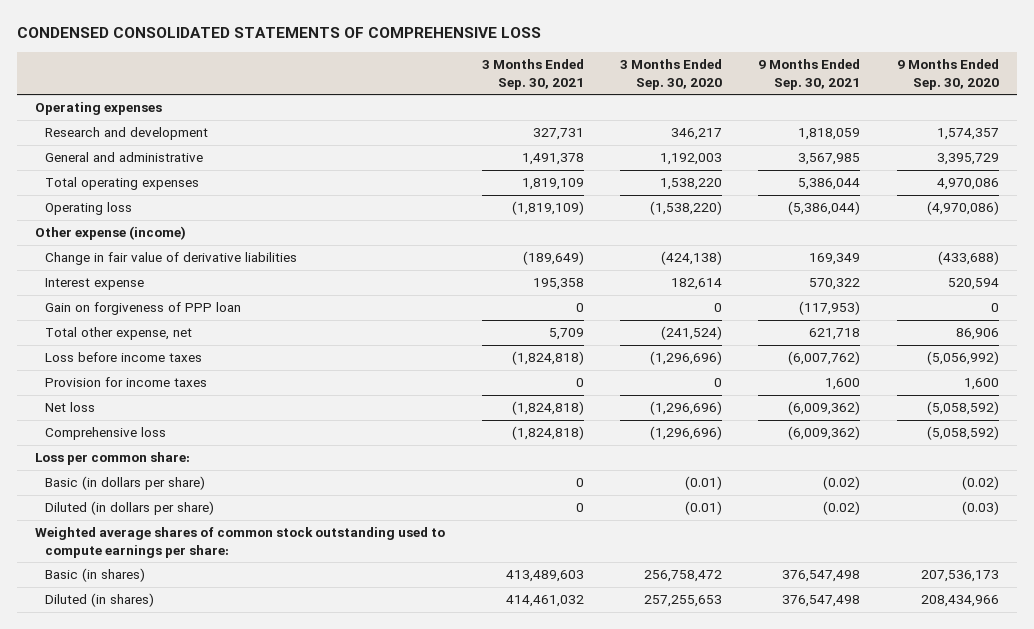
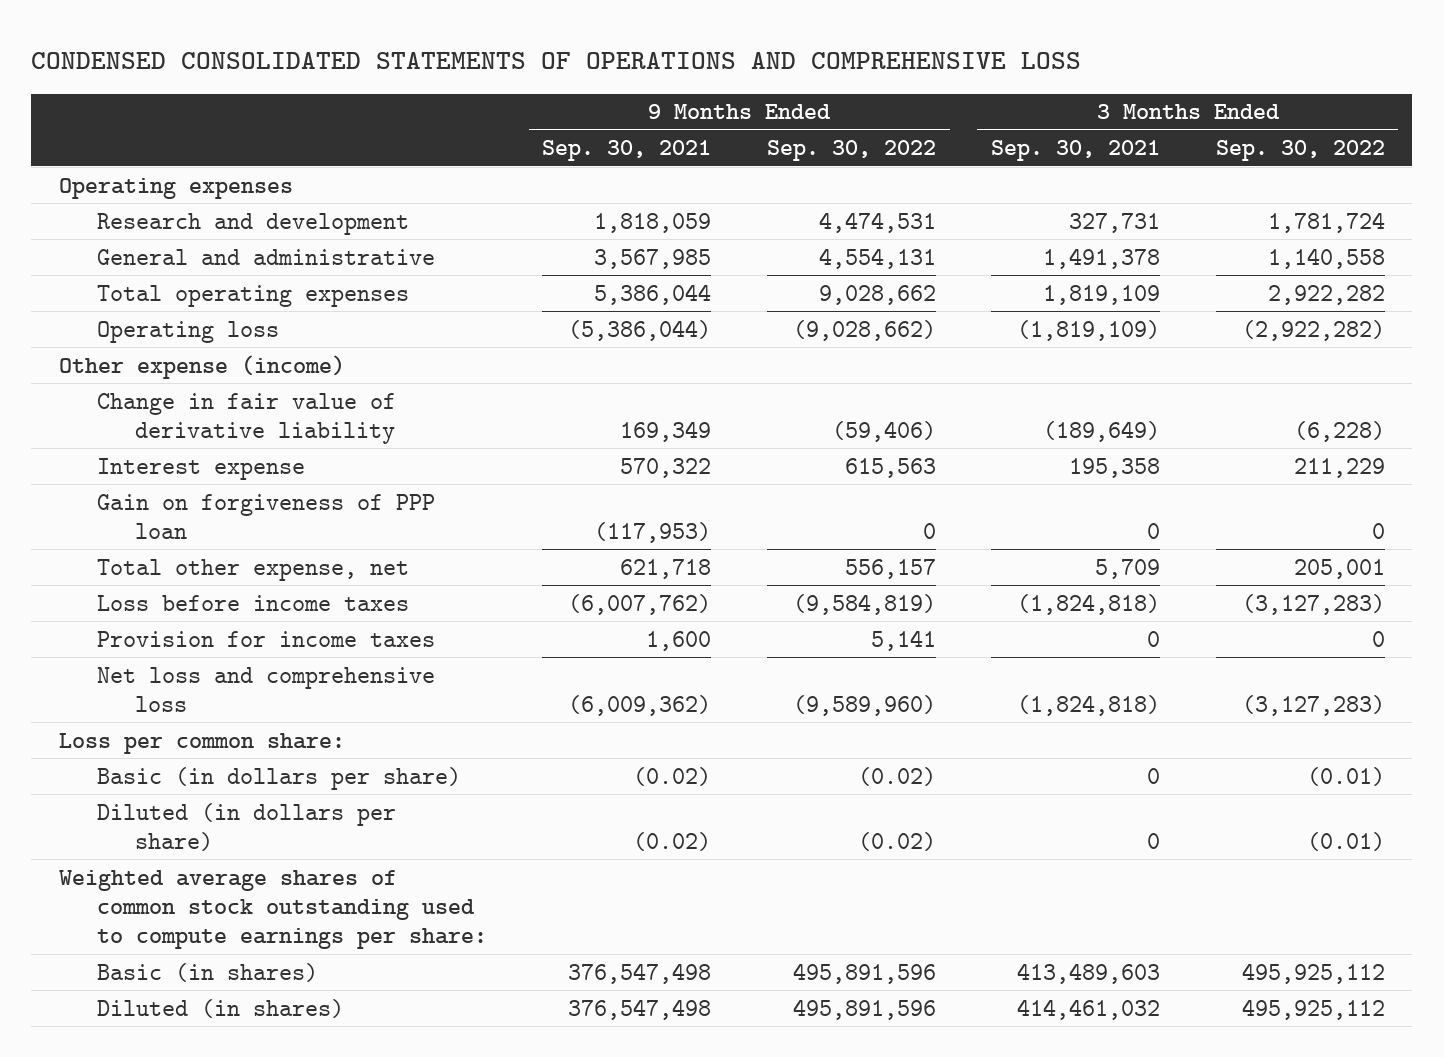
- CONDENSED CONSOLIDATED STATEMENTS OF COMPREHENSIVE LOSS
+ CONDENSED CONSOLIDATED STATEMENTS OF OPERATIONS AND COMPREHENSIVE LOSS
- | 3 Months Ended Sep. 30, 2021 | 3 Months Ended Sep. 30, 2020 | 9 Months Ended Sep. 30, 2021 | 9 Months Ended Sep. 30, 2020
+ | 9 Months Ended Sep. 30, 2021 | 9 Months Ended Sep. 30, 2022 | 3 Months Ended Sep. 30, 2021 | 3 Months Ended Sep. 30, 2022
- Change in fair value of derivative liabilities | (189,649) | (424,138) | 169,349 | (433,688)
+ Change in fair value of derivative liability | 169,349 | (59,406) | (189,649) | (6,228)
- Net loss | (1,824,818) | (1,296,696) | (6,009,362) | (5,058,592)
- Comprehensive loss | (1,824,818) | (1,296,696) | (6,009,362) | (5,058,592)
+ Net loss and comprehensive loss | (6,009,362) | (9,589,960) | (1,824,818) | (3,127,283)

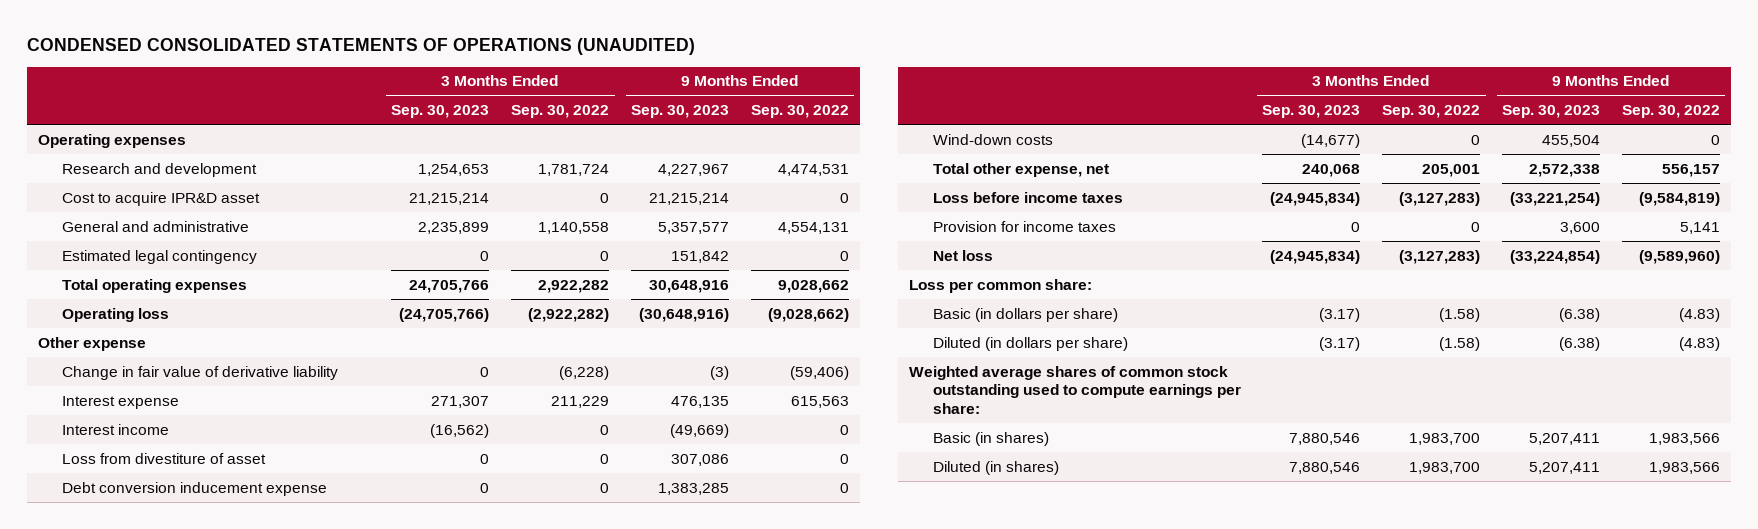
- CONDENSED CONSOLIDATED STATEMENTS OF OPERATIONS AND COMPREHENSIVE LOSS
+ CONDENSED CONSOLIDATED STATEMENTS OF OPERATIONS (UNAUDITED)
- | 9 Months Ended Sep. 30, 2021 | 9 Months Ended Sep. 30, 2022 | 3 Months Ended Sep. 30, 2021 | 3 Months Ended Sep. 30, 2022
+ | 3 Months Ended Sep. 30, 2023 | 3 Months Ended Sep. 30, 2022 | 9 Months Ended Sep. 30, 2023 | 9 Months Ended Sep. 30, 2022
+ Cost to acquire IPR&D asset | 21,215,214 | 0 | 21,215,214 | 0
+ Estimated legal contingency | 0 | 0 | 151,842 | 0
- Other expense (income)
+ Other expense
- Gain on forgiveness of PPP loan | (117,953) | 0 | 0 | 0
+ Interest income | (16,562) | 0 | (49,669) | 0
+ Loss from divestiture of asset | 0 | 0 | 307,086 | 0
+ Debt conversion inducement expense | 0 | 0 | 1,383,285 | 0
+ Wind-down costs | (14,677) | 0 | 455,504 | 0
- Net loss and comprehensive loss | (6,009,362) | (9,589,960) | (1,824,818) | (3,127,283)
+ Net loss | (24,945,834) | (3,127,283) | (33,224,854) | (9,589,960)
- Basic (in dollars per share) | (0.02) | (0.02) | 0 | (0.01)
- Diluted (in dollars per share) | (0.02) | (0.02) | 0 | (0.01)
+ Basic (in dollars per share) | (3.17) | (1.58) | (6.38) | (4.83)
+ Diluted (in dollars per share) | (3.17) | (1.58) | (6.38) | (4.83)
- Basic (in shares) | 376,547,498 | 495,891,596 | 413,489,603 | 495,925,112
- Diluted (in shares) | 376,547,498 | 495,891,596 | 414,461,032 | 495,925,112
+ Basic (in shares) | 7,880,546 | 1,983,700 | 5,207,411 | 1,983,566
+ Diluted (in shares) | 7,880,546 | 1,983,700 | 5,207,411 | 1,983,566

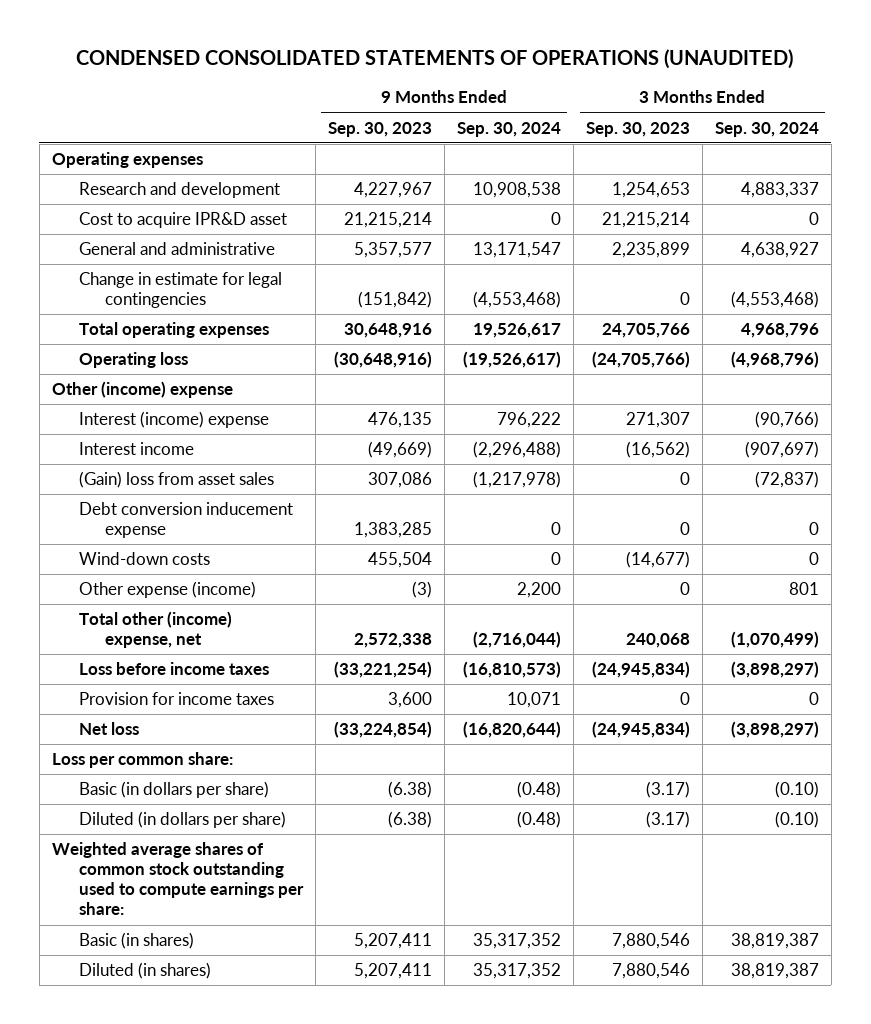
- | 3 Months Ended Sep. 30, 2023 | 3 Months Ended Sep. 30, 2022 | 9 Months Ended Sep. 30, 2023 | 9 Months Ended Sep. 30, 2022
+ | 9 Months Ended Sep. 30, 2023 | 9 Months Ended Sep. 30, 2024 | 3 Months Ended Sep. 30, 2023 | 3 Months Ended Sep. 30, 2024
- Estimated legal contingency | 0 | 0 | 151,842 | 0
+ Change in estimate for legal contingencies | (151,842) | (4,553,468) | 0 | (4,553,468)
- Other expense
- Change in fair value of derivative liability | 0 | (6,228) | (3) | (59,406)
- Interest expense | 271,307 | 211,229 | 476,135 | 615,563
+ Other (income) expense
+ Interest (income) expense | 476,135 | 796,222 | 271,307 | (90,766)
- Loss from divestiture of asset | 0 | 0 | 307,086 | 0
+ (Gain) loss from asset sales | 307,086 | (1,217,978) | 0 | (72,837)
- Total other expense, net | 240,068 | 205,001 | 2,572,338 | 556,157
+ Other expense (income) | (3) | 2,200 | 0 | 801
+ Total other (income) expense, net | 2,572,338 | (2,716,044) | 240,068 | (1,070,499)

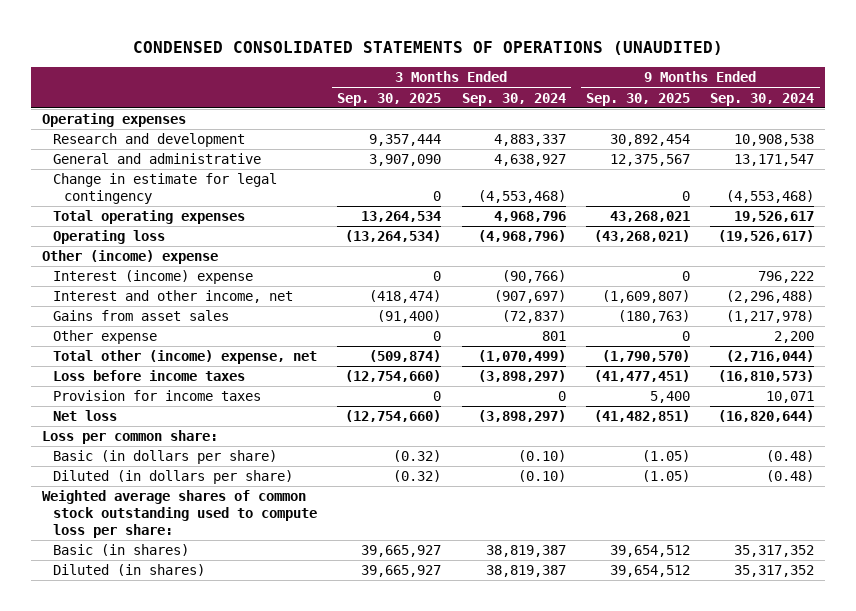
- | 9 Months Ended Sep. 30, 2023 | 9 Months Ended Sep. 30, 2024 | 3 Months Ended Sep. 30, 2023 | 3 Months Ended Sep. 30, 2024
+ | 3 Months Ended Sep. 30, 2025 | 3 Months Ended Sep. 30, 2024 | 9 Months Ended Sep. 30, 2025 | 9 Months Ended Sep. 30, 2024
- Cost to acquire IPR&D asset | 21,215,214 | 0 | 21,215,214 | 0
- Change in estimate for legal contingencies | (151,842) | (4,553,468) | 0 | (4,553,468)
+ Change in estimate for legal contingency | 0 | (4,553,468) | 0 | (4,553,468)
- Interest income | (49,669) | (2,296,488) | (16,562) | (907,697)
- (Gain) loss from asset sales | 307,086 | (1,217,978) | 0 | (72,837)
- Debt conversion inducement expense | 1,383,285 | 0 | 0 | 0
- Wind-down costs | 455,504 | 0 | (14,677) | 0
- Other expense (income) | (3) | 2,200 | 0 | 801
+ Interest and other income, net | (418,474) | (907,697) | (1,609,807) | (2,296,488)
+ Gains from asset sales | (91,400) | (72,837) | (180,763) | (1,217,978)
+ Other expense | 0 | 801 | 0 | 2,200
- Weighted average shares of common stock outstanding used to compute earnings per share:
+ Weighted average shares of common stock outstanding used to compute loss per share:

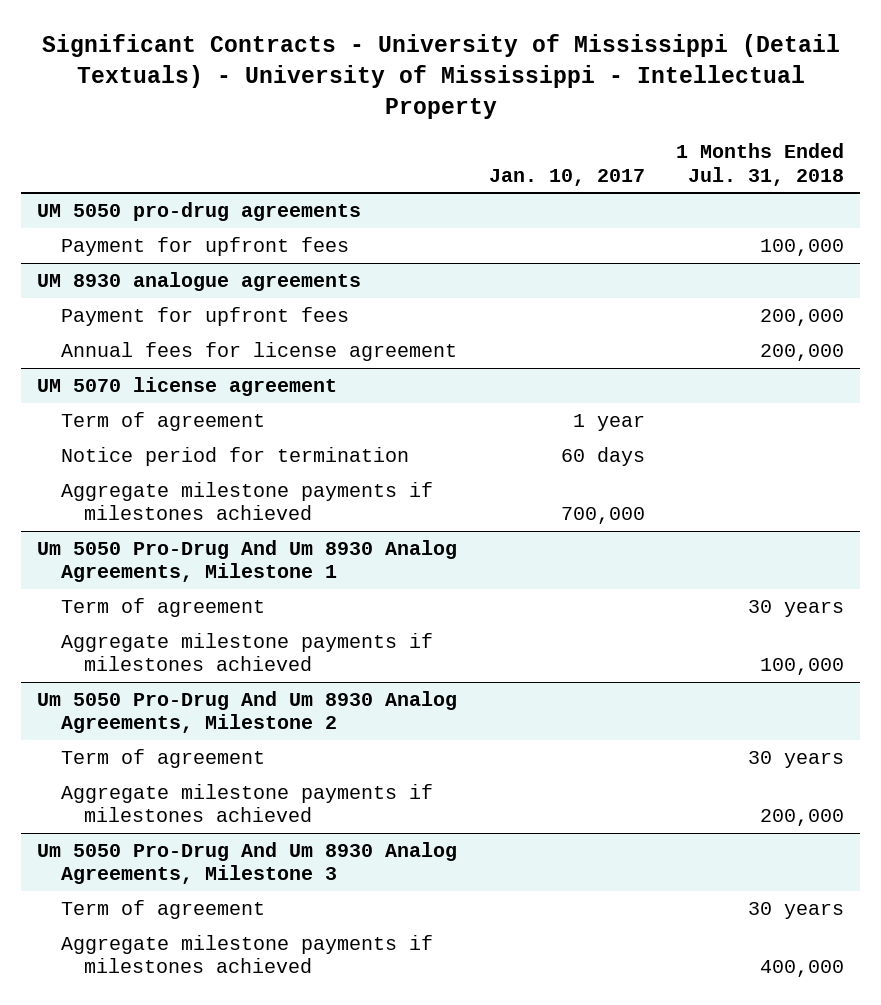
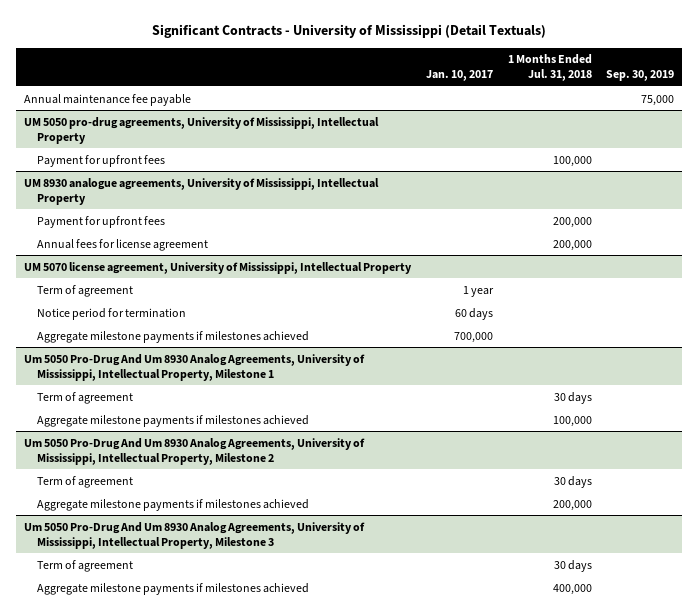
- Significant Contracts - University of Mississippi (Detail Textuals) - University of Mississippi - Intellectual Property
+ Significant Contracts - University of Mississippi (Detail Textuals)
- | Jan. 10, 2017 | 1 Months Ended Jul. 31, 2018
+ | Jan. 10, 2017 | 1 Months Ended Jul. 31, 2018 | Sep. 30, 2019
- UM 5050 pro-drug agreements
+ Annual maintenance fee payable | | | 75,000
+ UM 5050 pro-drug agreements, University of Mississippi, Intellectual Property
- UM 8930 analogue agreements
+ UM 8930 analogue agreements, University of Mississippi, Intellectual Property
- UM 5070 license agreement
+ UM 5070 license agreement, University of Mississippi, Intellectual Property
- Um 5050 Pro-Drug And Um 8930 Analog Agreements, Milestone 1
- Term of agreement | | 30 years
+ Um 5050 Pro-Drug And Um 8930 Analog Agreements, University of Mississippi, Intellectual Property, Milestone 1
+ Term of agreement | | 30 days |
- Um 5050 Pro-Drug And Um 8930 Analog Agreements, Milestone 2
- Term of agreement | | 30 years
+ Um 5050 Pro-Drug And Um 8930 Analog Agreements, University of Mississippi, Intellectual Property, Milestone 2
+ Term of agreement | | 30 days |
- Um 5050 Pro-Drug And Um 8930 Analog Agreements, Milestone 3
- Term of agreement | | 30 years
+ Um 5050 Pro-Drug And Um 8930 Analog Agreements, University of Mississippi, Intellectual Property, Milestone 3
+ Term of agreement | | 30 days |

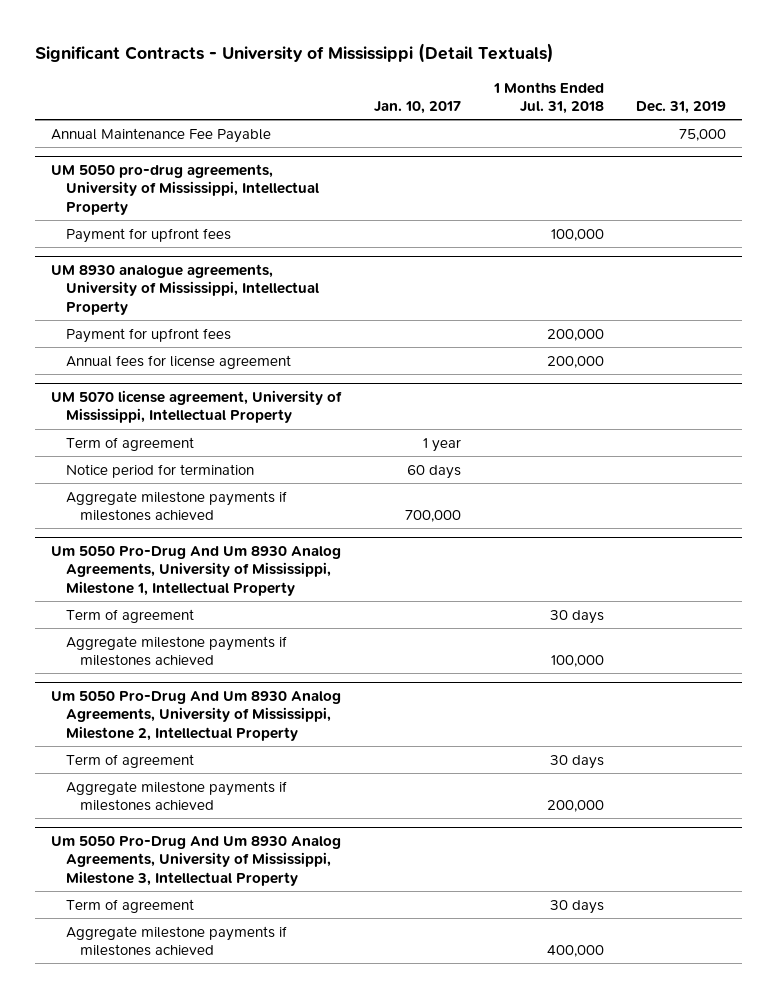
- | Jan. 10, 2017 | 1 Months Ended Jul. 31, 2018 | Sep. 30, 2019
+ | Jan. 10, 2017 | 1 Months Ended Jul. 31, 2018 | Dec. 31, 2019
- Annual maintenance fee payable | | | 75,000
+ Annual Maintenance Fee Payable | | | 75,000
- Um 5050 Pro-Drug And Um 8930 Analog Agreements, University of Mississippi, Intellectual Property, Milestone 1
+ Um 5050 Pro-Drug And Um 8930 Analog Agreements, University of Mississippi, Milestone 1, Intellectual Property
- Um 5050 Pro-Drug And Um 8930 Analog Agreements, University of Mississippi, Intellectual Property, Milestone 2
+ Um 5050 Pro-Drug And Um 8930 Analog Agreements, University of Mississippi, Milestone 2, Intellectual Property
- Um 5050 Pro-Drug And Um 8930 Analog Agreements, University of Mississippi, Intellectual Property, Milestone 3
+ Um 5050 Pro-Drug And Um 8930 Analog Agreements, University of Mississippi, Milestone 3, Intellectual Property

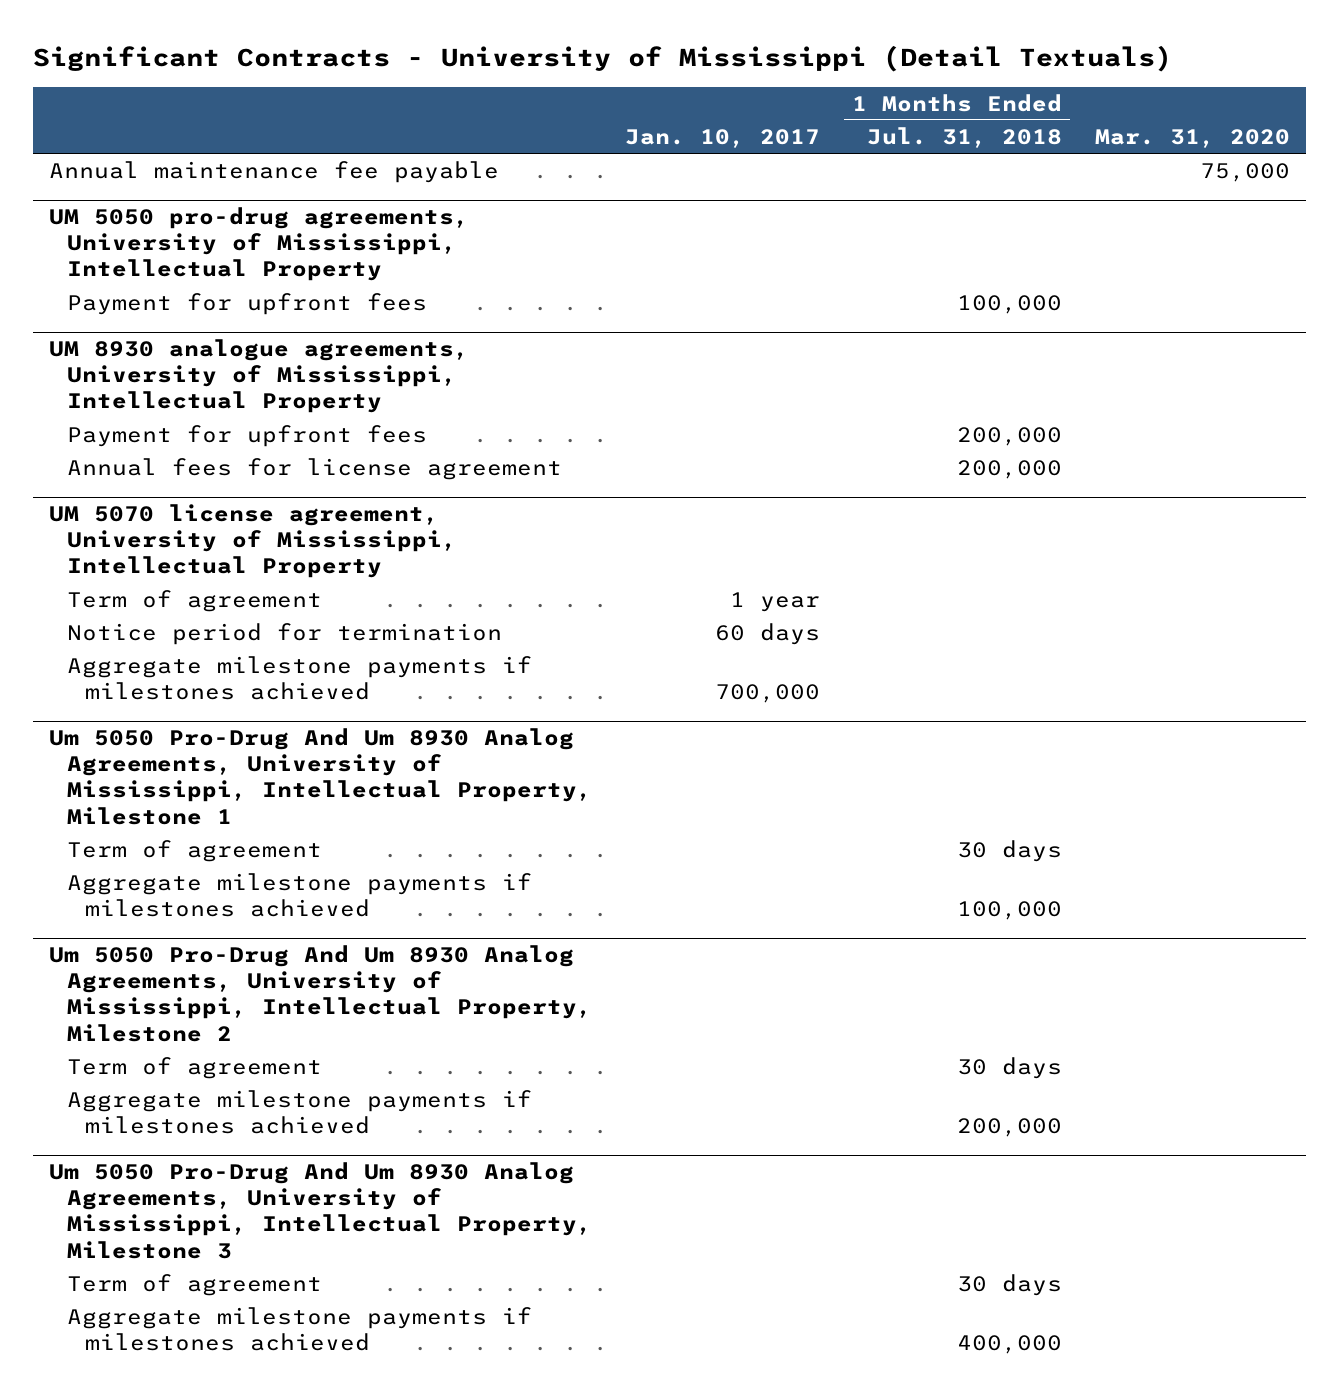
- | Jan. 10, 2017 | 1 Months Ended Jul. 31, 2018 | Dec. 31, 2019
+ | Jan. 10, 2017 | 1 Months Ended Jul. 31, 2018 | Mar. 31, 2020
- Annual Maintenance Fee Payable | | | 75,000
+ Annual maintenance fee payable | | | 75,000
- Um 5050 Pro-Drug And Um 8930 Analog Agreements, University of Mississippi, Milestone 1, Intellectual Property
+ Um 5050 Pro-Drug And Um 8930 Analog Agreements, University of Mississippi, Intellectual Property, Milestone 1
- Um 5050 Pro-Drug And Um 8930 Analog Agreements, University of Mississippi, Milestone 2, Intellectual Property
+ Um 5050 Pro-Drug And Um 8930 Analog Agreements, University of Mississippi, Intellectual Property, Milestone 2
- Um 5050 Pro-Drug And Um 8930 Analog Agreements, University of Mississippi, Milestone 3, Intellectual Property
+ Um 5050 Pro-Drug And Um 8930 Analog Agreements, University of Mississippi, Intellectual Property, Milestone 3

